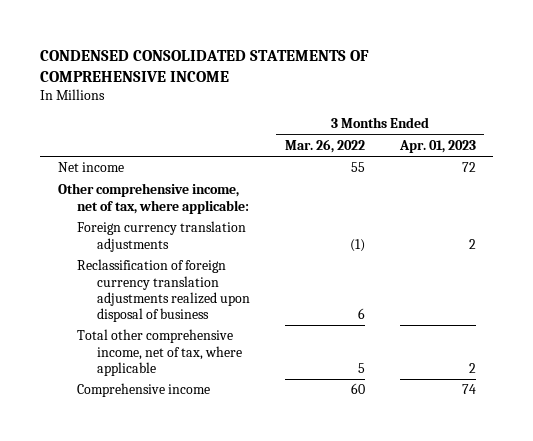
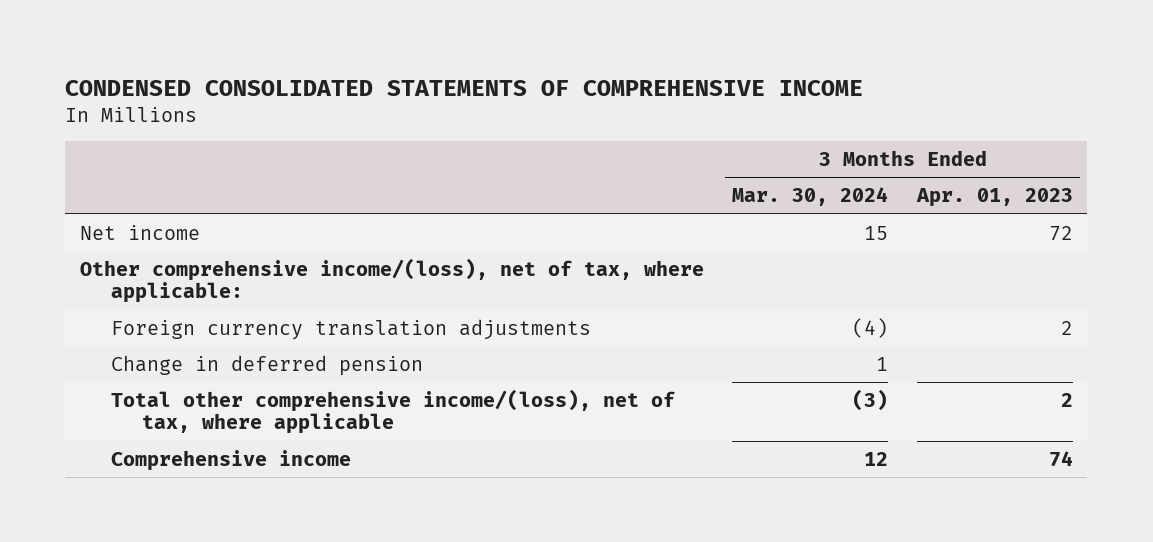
- | 3 Months Ended Mar. 26, 2022 | 3 Months Ended Apr. 01, 2023
+ | 3 Months Ended Mar. 30, 2024 | 3 Months Ended Apr. 01, 2023
- Other comprehensive income, net of tax, where applicable:
+ Other comprehensive income/(loss), net of tax, where applicable:
- Reclassification of foreign currency translation adjustments realized upon disposal of business | 6 |
- Total other comprehensive income, net of tax, where applicable | 5 | 2
+ Change in deferred pension | 1 |
+ Total other comprehensive income/(loss), net of tax, where applicable | (3) | 2

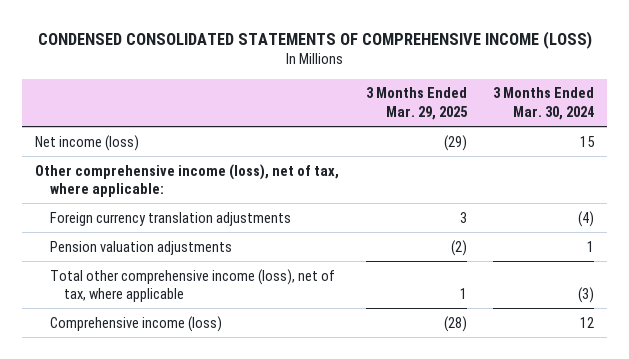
- CONDENSED CONSOLIDATED STATEMENTS OF COMPREHENSIVE INCOME
+ CONDENSED CONSOLIDATED STATEMENTS OF COMPREHENSIVE INCOME (LOSS)
- | 3 Months Ended Mar. 30, 2024 | 3 Months Ended Apr. 01, 2023
+ | 3 Months Ended Mar. 29, 2025 | 3 Months Ended Mar. 30, 2024
- Net income | 15 | 72
- Other comprehensive income/(loss), net of tax, where applicable:
+ Net income (loss) | (29) | 15
+ Other comprehensive income (loss), net of tax, where applicable:
- Change in deferred pension | 1 |
- Total other comprehensive income/(loss), net of tax, where applicable | (3) | 2
- Comprehensive income | 12 | 74
+ Pension valuation adjustments | (2) | 1
+ Total other comprehensive income (loss), net of tax, where applicable | 1 | (3)
+ Comprehensive income (loss) | (28) | 12

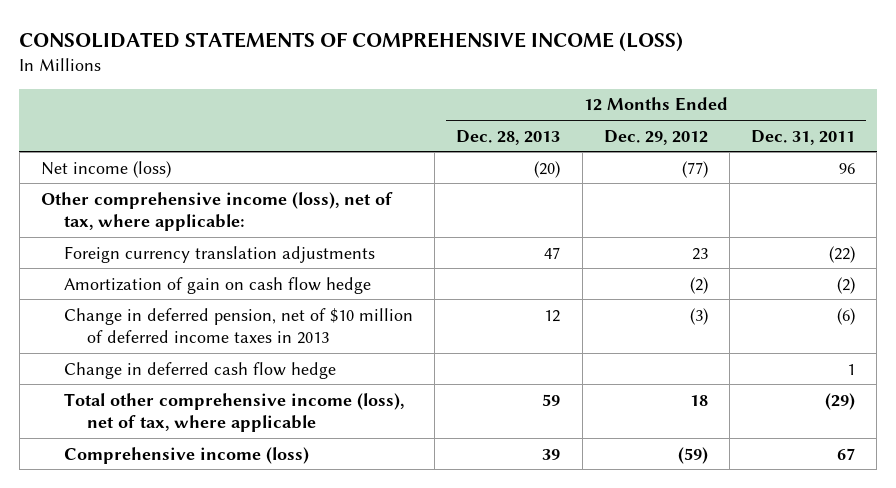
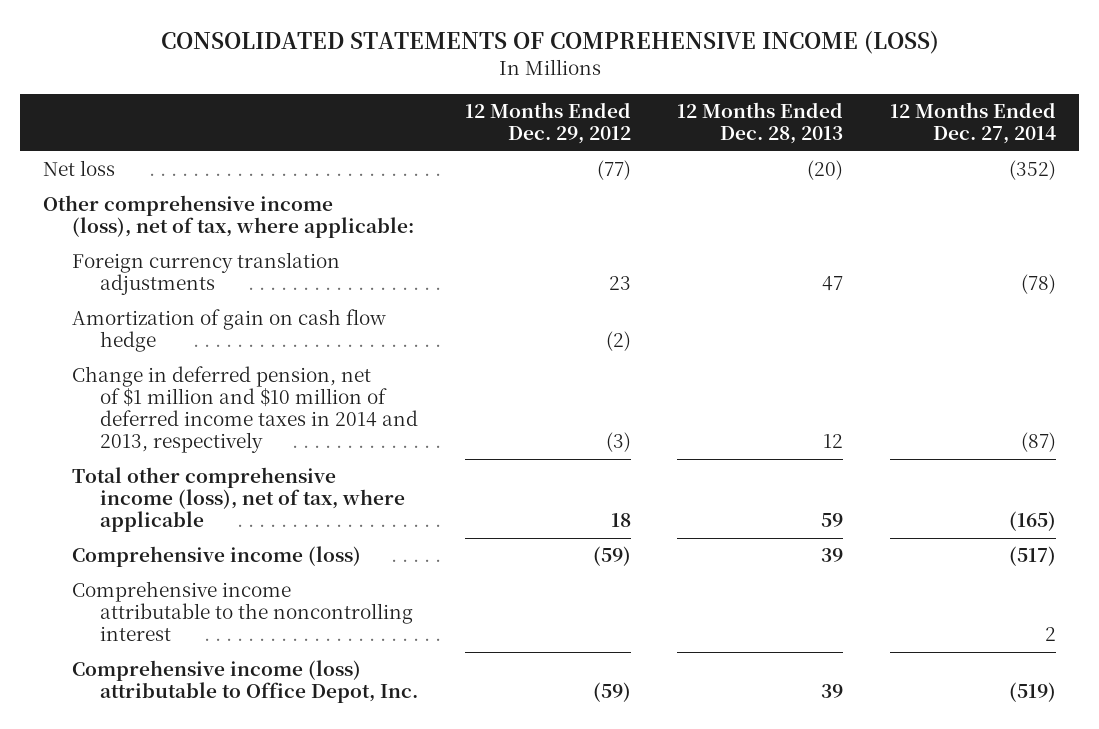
- | 12 Months Ended Dec. 28, 2013 | 12 Months Ended Dec. 29, 2012 | 12 Months Ended Dec. 31, 2011
+ | 12 Months Ended Dec. 29, 2012 | 12 Months Ended Dec. 28, 2013 | 12 Months Ended Dec. 27, 2014
- Net income (loss) | (20) | (77) | 96
+ Net loss | (77) | (20) | (352)
- Change in deferred pension, net of $10 million of deferred income taxes in 2013 | 12 | (3) | (6)
- Change in deferred cash flow hedge | | | 1
+ Change in deferred pension, net of $1 million and $10 million of deferred income taxes in 2014 and 2013, respectively | (3) | 12 | (87)
+ Comprehensive income attributable to the noncontrolling interest | | | 2
+ Comprehensive income (loss) attributable to Office Depot, Inc. | (59) | 39 | (519)

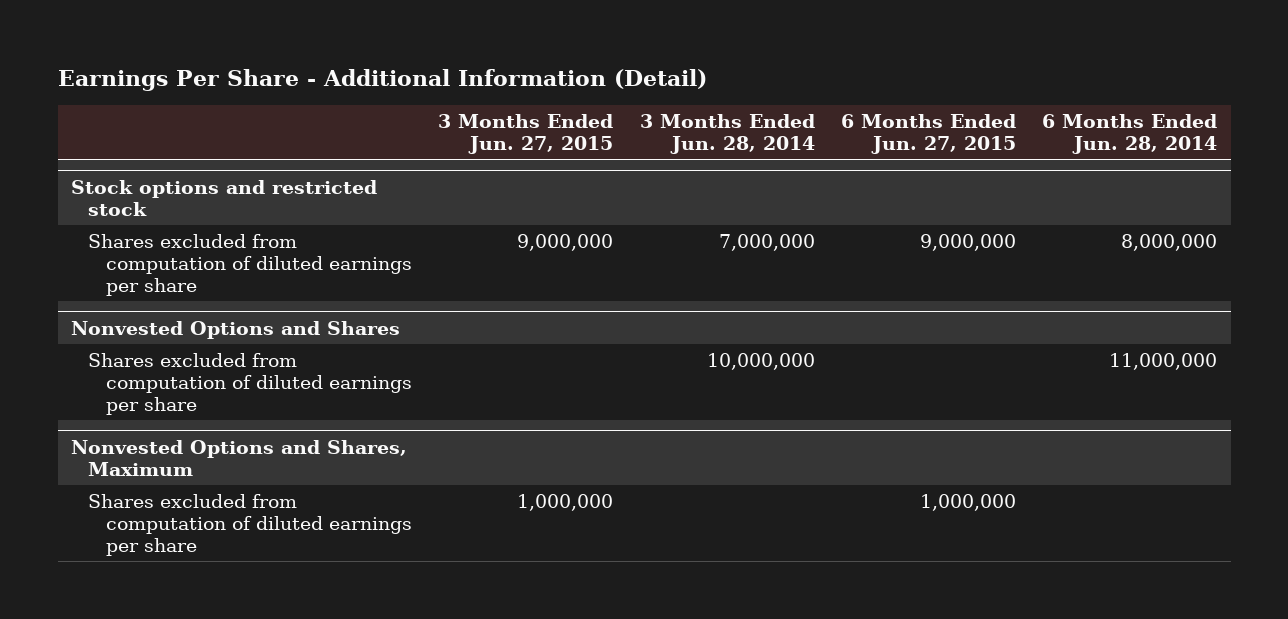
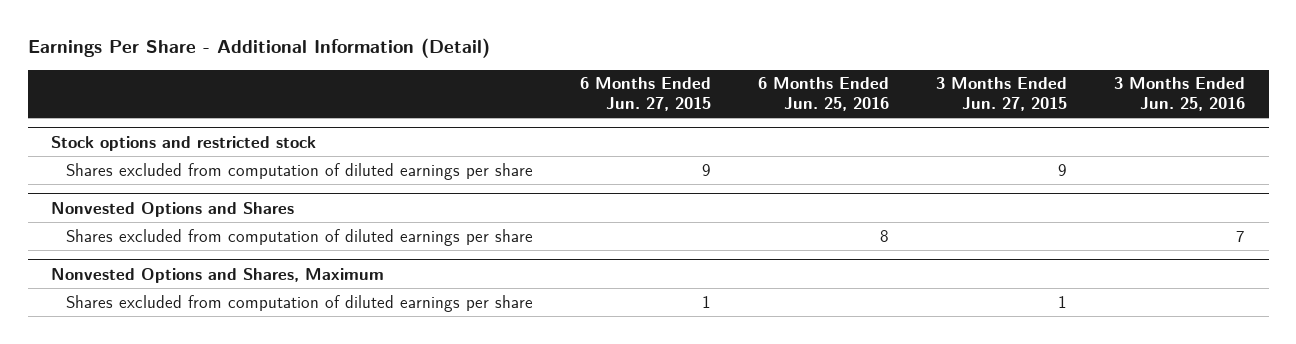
- | 3 Months Ended Jun. 27, 2015 | 3 Months Ended Jun. 28, 2014 | 6 Months Ended Jun. 27, 2015 | 6 Months Ended Jun. 28, 2014
+ | 6 Months Ended Jun. 27, 2015 | 6 Months Ended Jun. 25, 2016 | 3 Months Ended Jun. 27, 2015 | 3 Months Ended Jun. 25, 2016
@ Stock options and restricted stock
- Shares excluded from computation of diluted earnings per share | 9,000,000 | 7,000,000 | 9,000,000 | 8,000,000
+ Shares excluded from computation of diluted earnings per share | 9 | | 9 |
@ Nonvested Options and Shares, Maximum
- Shares excluded from computation of diluted earnings per share | 1,000,000 | | 1,000,000 |
+ Shares excluded from computation of diluted earnings per share | 1 | | 1 |

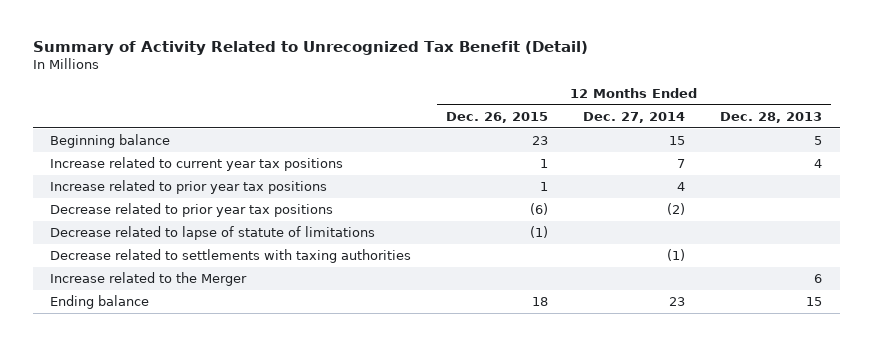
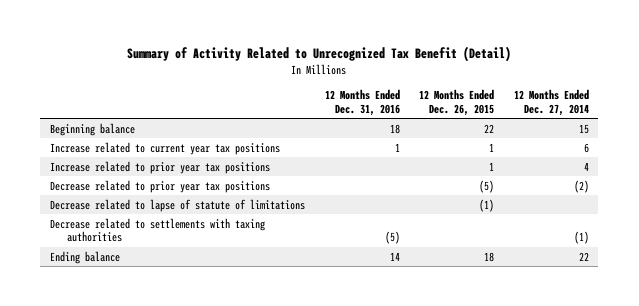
- | 12 Months Ended Dec. 26, 2015 | 12 Months Ended Dec. 27, 2014 | 12 Months Ended Dec. 28, 2013
+ | 12 Months Ended Dec. 31, 2016 | 12 Months Ended Dec. 26, 2015 | 12 Months Ended Dec. 27, 2014
- Beginning balance | 23 | 15 | 5
- Increase related to current year tax positions | 1 | 7 | 4
+ Beginning balance | 18 | 22 | 15
+ Increase related to current year tax positions | 1 | 1 | 6
- Decrease related to prior year tax positions | (6) | (2) |
+ Decrease related to prior year tax positions | | (5) | (2)
- Increase related to the Merger | | | 6
- Ending balance | 18 | 23 | 15
+ Ending balance | 14 | 18 | 22

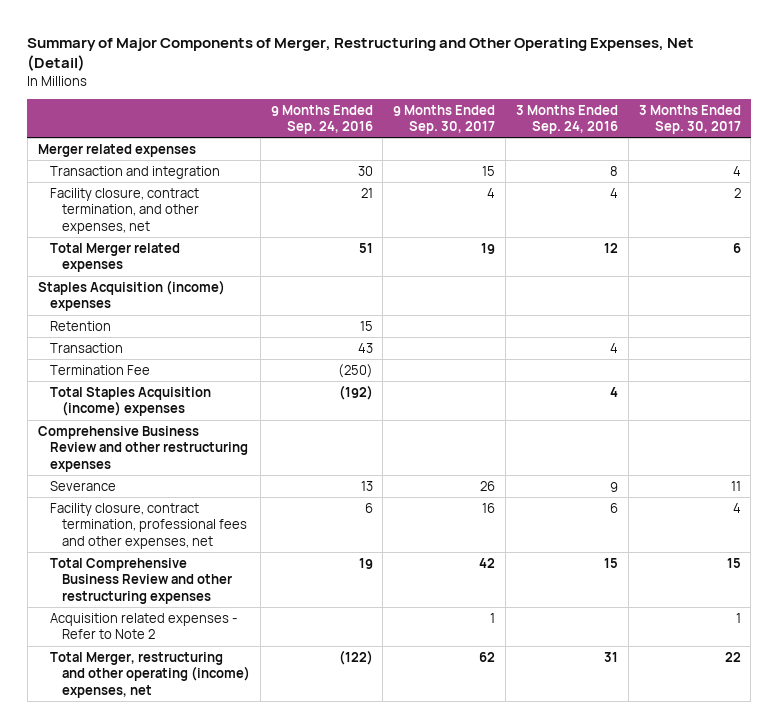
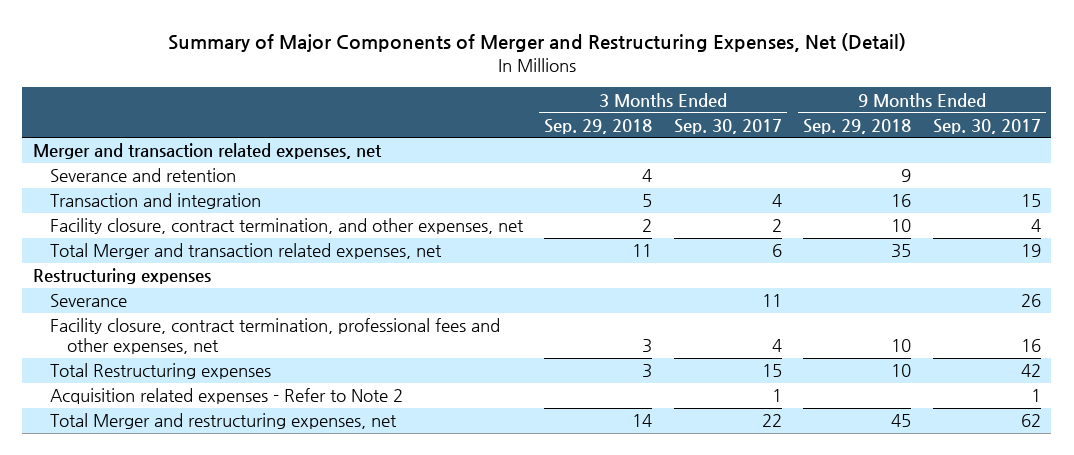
- Summary of Major Components of Merger, Restructuring and Other Operating Expenses, Net (Detail)
+ Summary of Major Components of Merger and Restructuring Expenses, Net (Detail)
- | 9 Months Ended Sep. 24, 2016 | 9 Months Ended Sep. 30, 2017 | 3 Months Ended Sep. 24, 2016 | 3 Months Ended Sep. 30, 2017
+ | 3 Months Ended Sep. 29, 2018 | 3 Months Ended Sep. 30, 2017 | 9 Months Ended Sep. 29, 2018 | 9 Months Ended Sep. 30, 2017
- Merger related expenses
+ Merger and transaction related expenses, net
+ Severance and retention | 4 | | 9 |
- Total Merger related expenses | 51 | 19 | 12 | 6
- Staples Acquisition (income) expenses
- Retention | 15 | | |
- Transaction | 43 | | 4 |
- Termination Fee | (250) | | |
- Total Staples Acquisition (income) expenses | (192) | | 4 |
- Comprehensive Business Review and other restructuring expenses
+ Total Merger and transaction related expenses, net | 11 | 6 | 35 | 19
+ Restructuring expenses
- Total Comprehensive Business Review and other restructuring expenses | 19 | 42 | 15 | 15
+ Total Restructuring expenses | 3 | 15 | 10 | 42
- Total Merger, restructuring and other operating (income) expenses, net | (122) | 62 | 31 | 22
+ Total Merger and restructuring expenses, net | 14 | 22 | 45 | 62

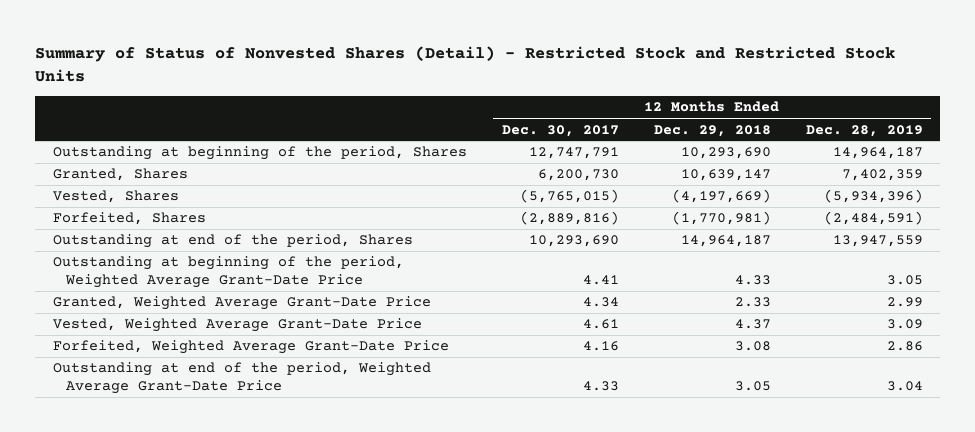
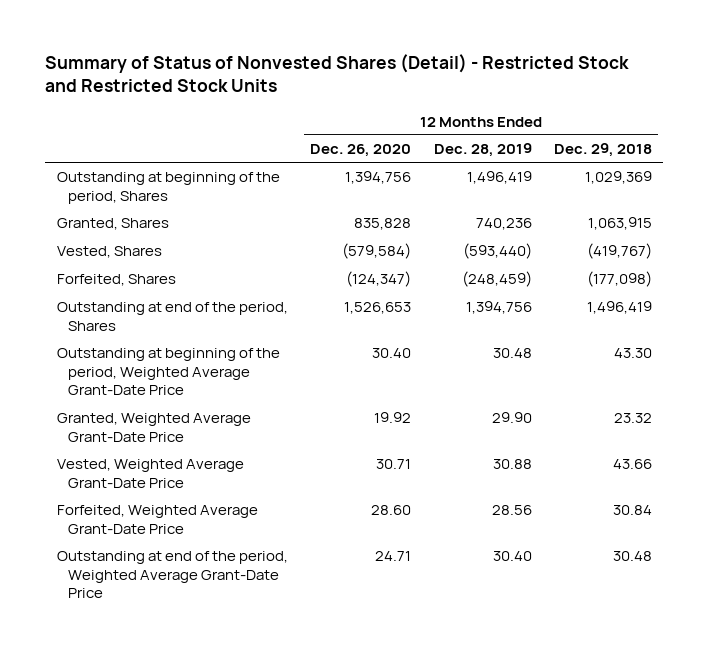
- | 12 Months Ended Dec. 30, 2017 | 12 Months Ended Dec. 29, 2018 | 12 Months Ended Dec. 28, 2019
+ | 12 Months Ended Dec. 26, 2020 | 12 Months Ended Dec. 28, 2019 | 12 Months Ended Dec. 29, 2018
- Outstanding at beginning of the period, Shares | 12,747,791 | 10,293,690 | 14,964,187
- Granted, Shares | 6,200,730 | 10,639,147 | 7,402,359
- Vested, Shares | (5,765,015) | (4,197,669) | (5,934,396)
- Forfeited, Shares | (2,889,816) | (1,770,981) | (2,484,591)
- Outstanding at end of the period, Shares | 10,293,690 | 14,964,187 | 13,947,559
- Outstanding at beginning of the period, Weighted Average Grant-Date Price | 4.41 | 4.33 | 3.05
- Granted, Weighted Average Grant-Date Price | 4.34 | 2.33 | 2.99
- Vested, Weighted Average Grant-Date Price | 4.61 | 4.37 | 3.09
- Forfeited, Weighted Average Grant-Date Price | 4.16 | 3.08 | 2.86
- Outstanding at end of the period, Weighted Average Grant-Date Price | 4.33 | 3.05 | 3.04
+ Outstanding at beginning of the period, Shares | 1,394,756 | 1,496,419 | 1,029,369
+ Granted, Shares | 835,828 | 740,236 | 1,063,915
+ Vested, Shares | (579,584) | (593,440) | (419,767)
+ Forfeited, Shares | (124,347) | (248,459) | (177,098)
+ Outstanding at end of the period, Shares | 1,526,653 | 1,394,756 | 1,496,419
+ Outstanding at beginning of the period, Weighted Average Grant-Date Price | 30.40 | 30.48 | 43.30
+ Granted, Weighted Average Grant-Date Price | 19.92 | 29.90 | 23.32
+ Vested, Weighted Average Grant-Date Price | 30.71 | 30.88 | 43.66
+ Forfeited, Weighted Average Grant-Date Price | 28.60 | 28.56 | 30.84
+ Outstanding at end of the period, Weighted Average Grant-Date Price | 24.71 | 30.40 | 30.48

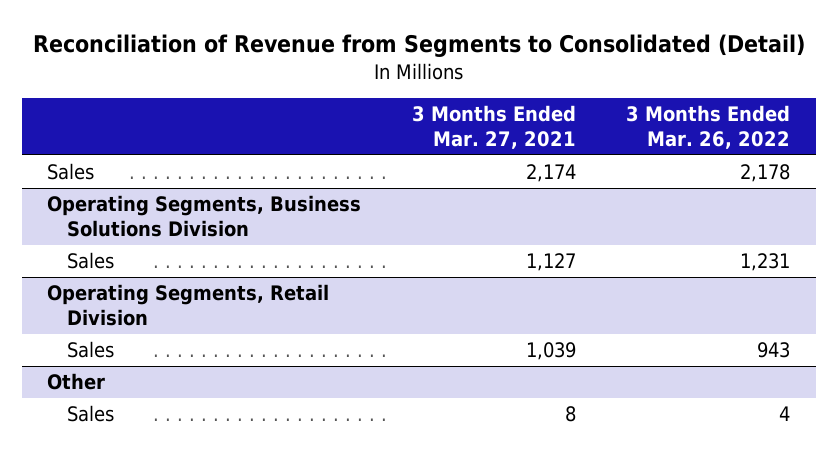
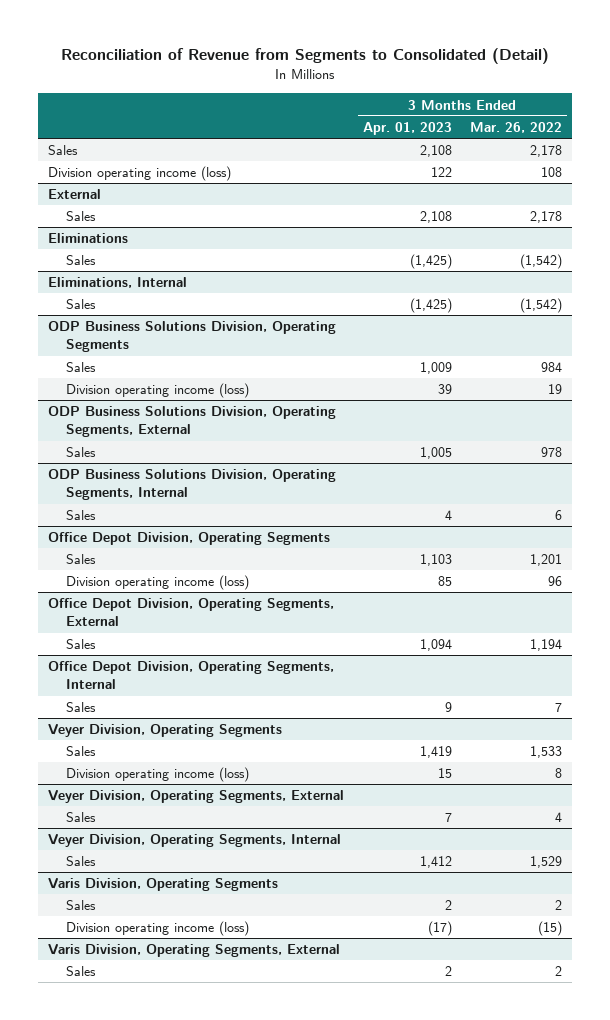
- | 3 Months Ended Mar. 27, 2021 | 3 Months Ended Mar. 26, 2022
+ | 3 Months Ended Apr. 01, 2023 | 3 Months Ended Mar. 26, 2022
- Operating Segments, Business Solutions Division
- Sales | 1,127 | 1,231
- Operating Segments, Retail Division
- Sales | 1,039 | 943
- Other
+ Division operating income (loss) | 122 | 108
+ External
+ Sales | 2,108 | 2,178
+ Eliminations
+ Sales | (1,425) | (1,542)
+ Eliminations, Internal
+ Sales | (1,425) | (1,542)
+ ODP Business Solutions Division, Operating Segments
+ Sales | 1,009 | 984
+ Division operating income (loss) | 39 | 19
+ ODP Business Solutions Division, Operating Segments, External
+ Sales | 1,005 | 978
+ ODP Business Solutions Division, Operating Segments, Internal
+ Sales | 4 | 6
+ Office Depot Division, Operating Segments
+ Sales | 1,103 | 1,201
+ Division operating income (loss) | 85 | 96
+ Office Depot Division, Operating Segments, External
+ Sales | 1,094 | 1,194
+ Office Depot Division, Operating Segments, Internal
+ Sales | 9 | 7
+ Veyer Division, Operating Segments
+ Sales | 1,419 | 1,533
+ Division operating income (loss) | 15 | 8
+ Veyer Division, Operating Segments, External
+ Veyer Division, Operating Segments, Internal
+ Sales | 1,412 | 1,529
+ Varis Division, Operating Segments
+ Sales | 2 | 2
+ Division operating income (loss) | (17) | (15)
+ Varis Division, Operating Segments, External
+ Sales | 2 | 2

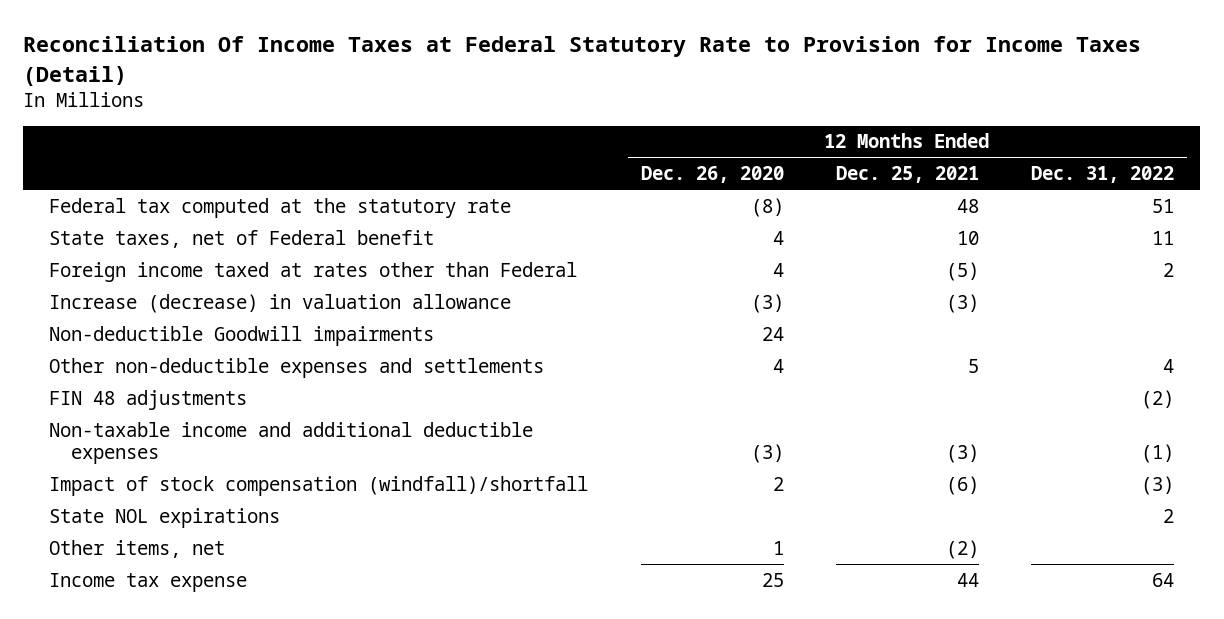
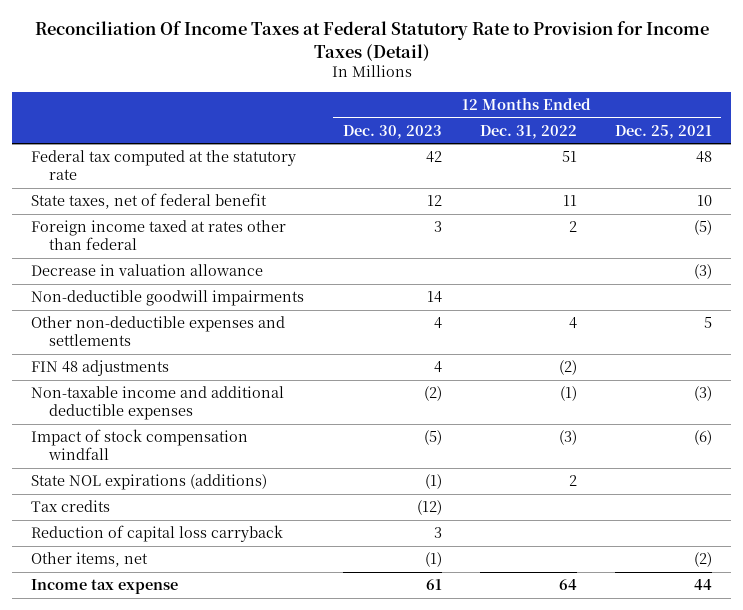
- | 12 Months Ended Dec. 26, 2020 | 12 Months Ended Dec. 25, 2021 | 12 Months Ended Dec. 31, 2022
+ | 12 Months Ended Dec. 30, 2023 | 12 Months Ended Dec. 31, 2022 | 12 Months Ended Dec. 25, 2021
- State taxes, net of Federal benefit | 4 | 10 | 11
- Foreign income taxed at rates other than Federal | 4 | (5) | 2
- Increase (decrease) in valuation allowance | (3) | (3) |
- Non-deductible Goodwill impairments | 24 | |
+ State taxes, net of federal benefit | 12 | 11 | 10
+ Foreign income taxed at rates other than federal | 3 | 2 | (5)
+ Decrease in valuation allowance | | | (3)
+ Non-deductible goodwill impairments | 14 | |
- Impact of stock compensation (windfall)/shortfall | 2 | (6) | (3)
- State NOL expirations | | | 2
+ Impact of stock compensation windfall | (5) | (3) | (6)
+ State NOL expirations (additions) | (1) | 2 |
+ Tax credits | (12) | |
+ Reduction of capital loss carryback | 3 | |

